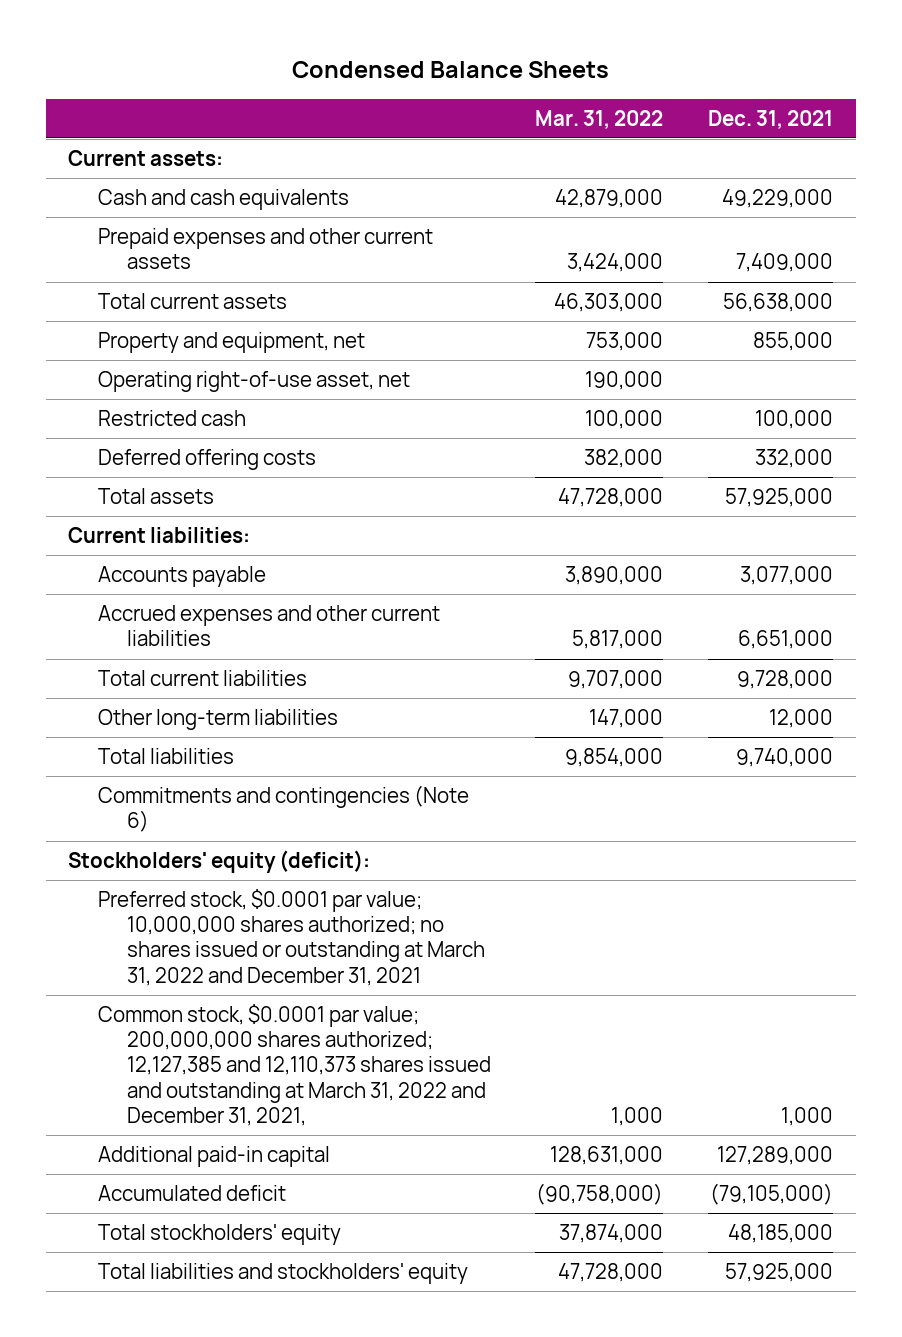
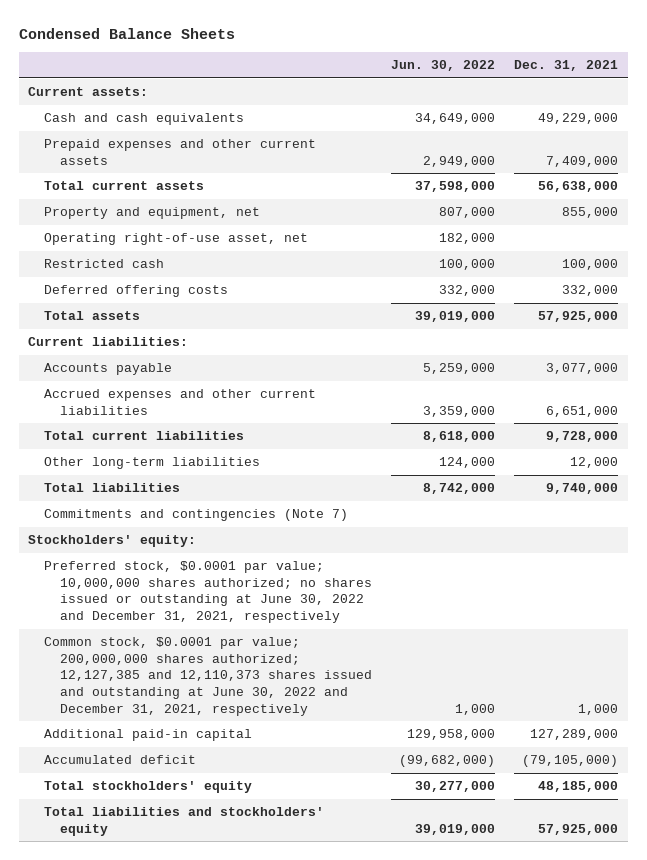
- | Mar. 31, 2022 | Dec. 31, 2021
+ | Jun. 30, 2022 | Dec. 31, 2021
- Commitments and contingencies (Note 6)
- Stockholders' equity (deficit):
- Preferred stock, $0.0001 par value; 10,000,000 shares authorized; no shares issued or outstanding at March 31, 2022 and December 31, 2021
- Common stock, $0.0001 par value; 200,000,000 shares authorized; 12,127,385 and 12,110,373 shares issued and outstanding at March 31, 2022 and December 31, 2021, | 1,000 | 1,000
+ Commitments and contingencies (Note 7)
+ Stockholders' equity:
+ Preferred stock, $0.0001 par value; 10,000,000 shares authorized; no shares issued or outstanding at June 30, 2022 and December 31, 2021, respectively
+ Common stock, $0.0001 par value; 200,000,000 shares authorized; 12,127,385 and 12,110,373 shares issued and outstanding at June 30, 2022 and December 31, 2021, respectively | 1,000 | 1,000

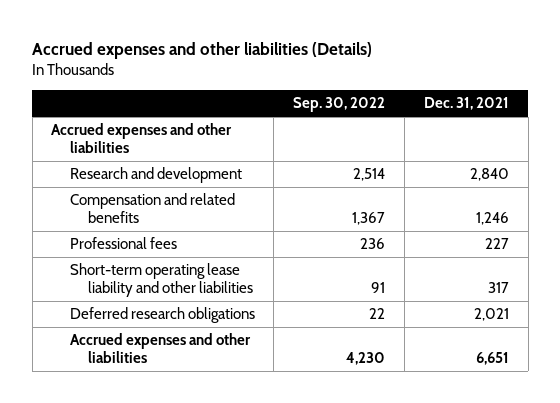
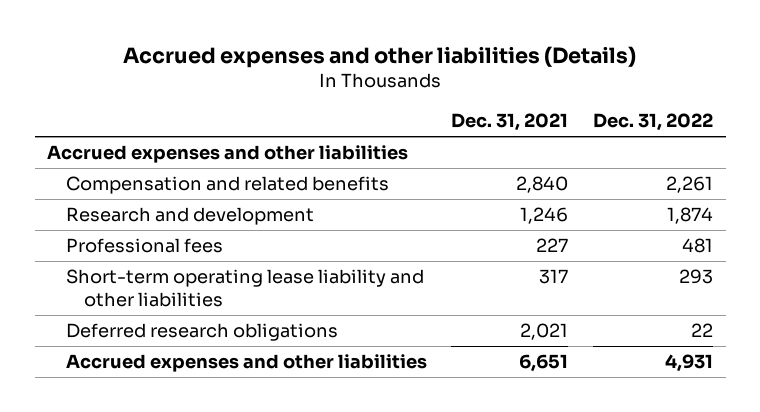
- | Sep. 30, 2022 | Dec. 31, 2021
+ | Dec. 31, 2021 | Dec. 31, 2022
- Research and development | 2,514 | 2,840
- Compensation and related benefits | 1,367 | 1,246
+ Compensation and related benefits | 2,840 | 2,261
+ Research and development | 1,246 | 1,874

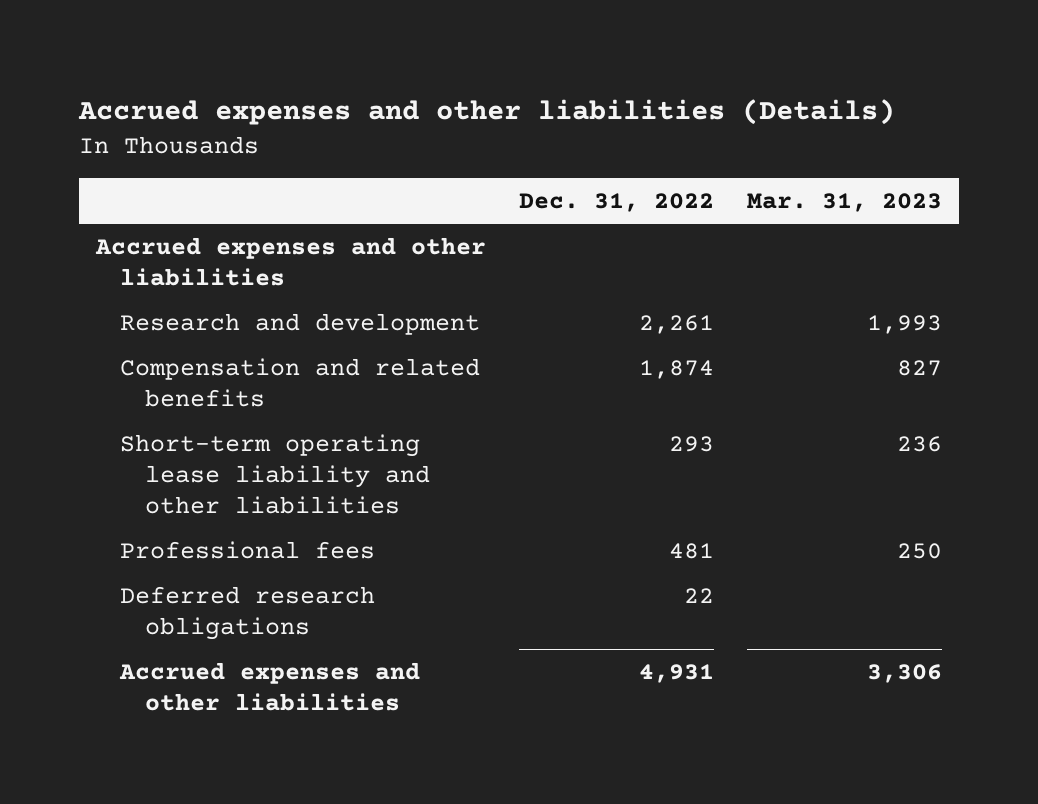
- | Dec. 31, 2021 | Dec. 31, 2022
+ | Dec. 31, 2022 | Mar. 31, 2023
- Compensation and related benefits | 2,840 | 2,261
- Research and development | 1,246 | 1,874
+ Research and development | 2,261 | 1,993
+ Compensation and related benefits | 1,874 | 827
moved down: Professional fees | 481 | 250

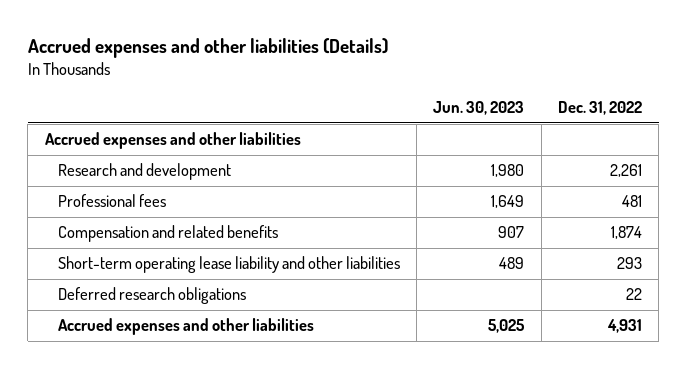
- | Dec. 31, 2022 | Mar. 31, 2023
+ | Jun. 30, 2023 | Dec. 31, 2022
moved up: Professional fees | 1,649 | 481

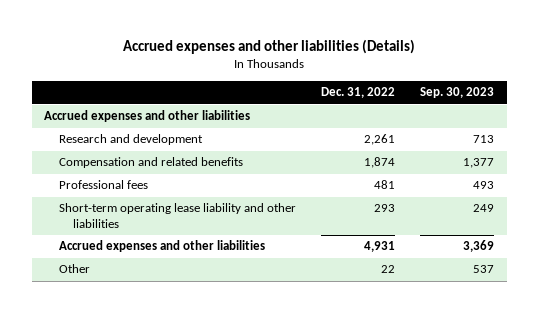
- | Jun. 30, 2023 | Dec. 31, 2022
+ | Dec. 31, 2022 | Sep. 30, 2023
moved down: Professional fees | 481 | 493
- Deferred research obligations | | 22
+ Other | 22 | 537

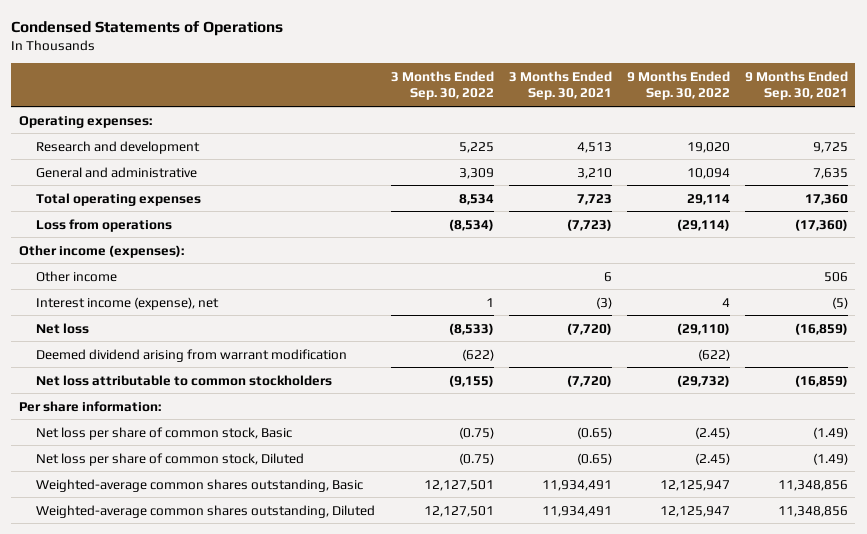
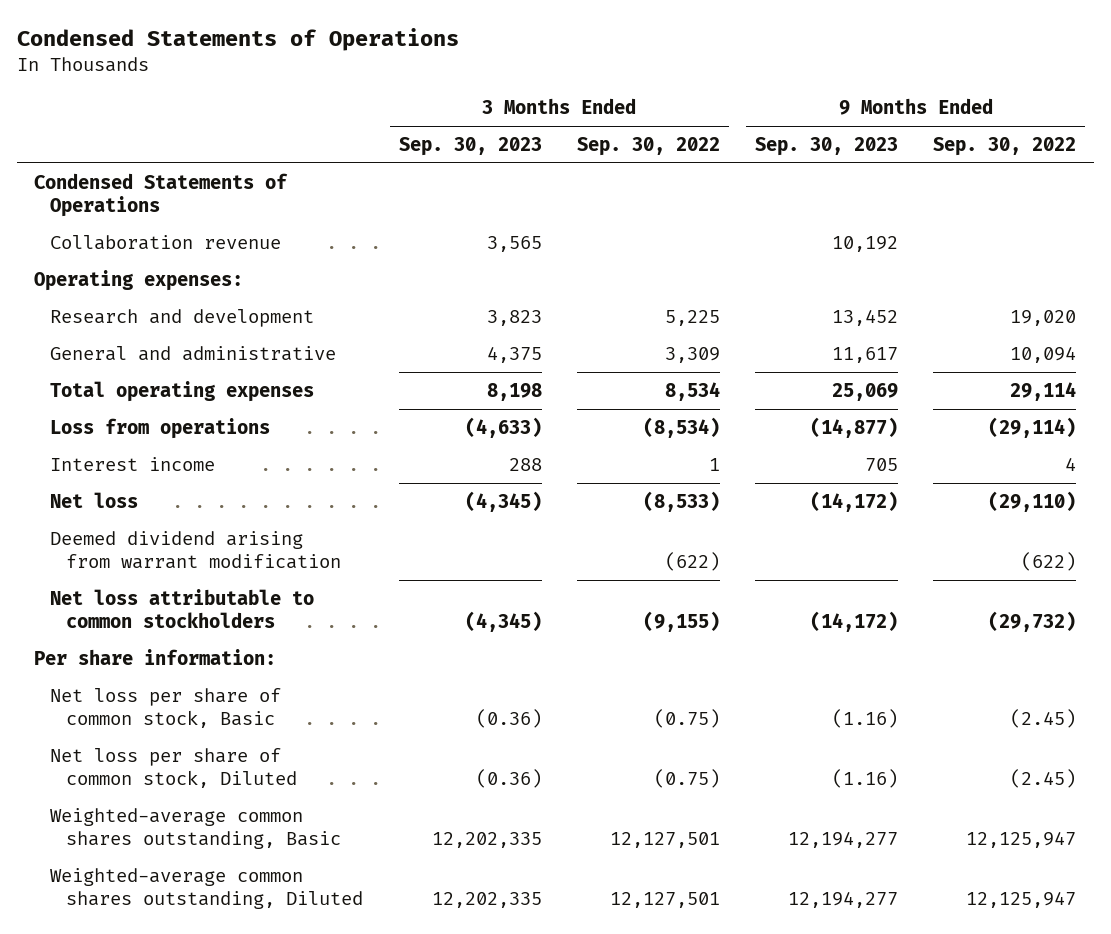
- | 3 Months Ended Sep. 30, 2022 | 3 Months Ended Sep. 30, 2021 | 9 Months Ended Sep. 30, 2022 | 9 Months Ended Sep. 30, 2021
+ | 3 Months Ended Sep. 30, 2023 | 3 Months Ended Sep. 30, 2022 | 9 Months Ended Sep. 30, 2023 | 9 Months Ended Sep. 30, 2022
+ Condensed Statements of Operations
+ Collaboration revenue | 3,565 | | 10,192 |
- Other income (expenses):
- Other income | | 6 | | 506
- Interest income (expense), net | 1 | (3) | 4 | (5)
+ Interest income | 288 | 1 | 705 | 4

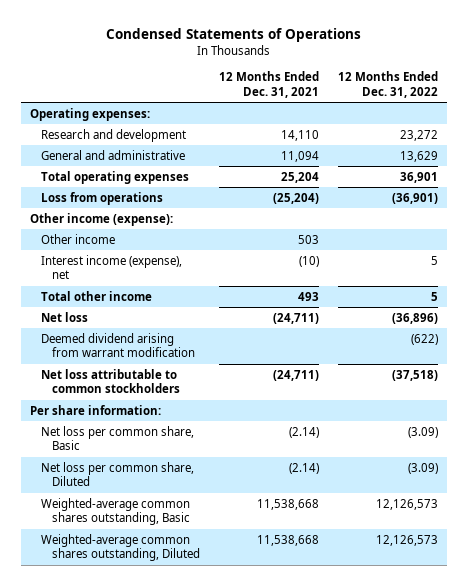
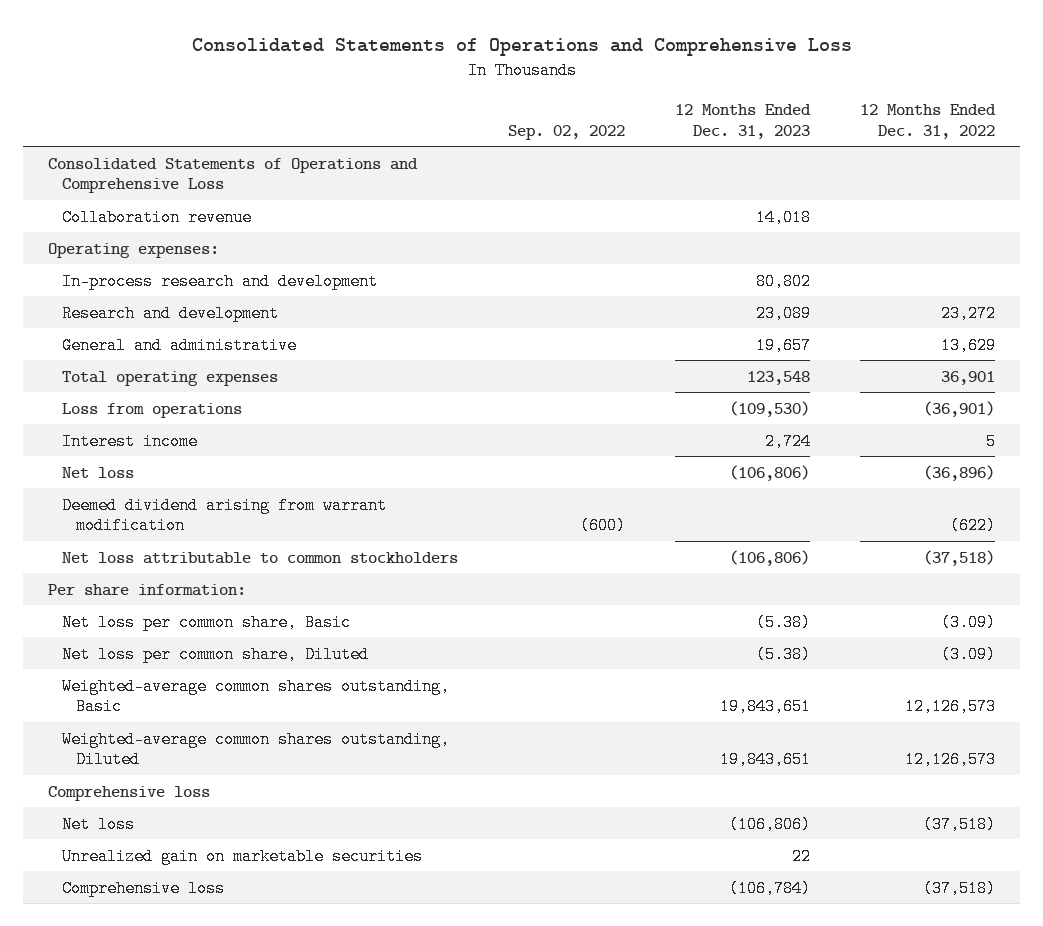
- Condensed Statements of Operations
+ Consolidated Statements of Operations and Comprehensive Loss
- | 12 Months Ended Dec. 31, 2021 | 12 Months Ended Dec. 31, 2022
+ | Sep. 02, 2022 | 12 Months Ended Dec. 31, 2023 | 12 Months Ended Dec. 31, 2022
+ Consolidated Statements of Operations and Comprehensive Loss
+ Collaboration revenue | | 14,018 |
+ In-process research and development | | 80,802 |
- Other income (expense):
- Other income | 503 |
- Interest income (expense), net | (10) | 5
- Total other income | 493 | 5
+ Interest income | | 2,724 | 5
+ Comprehensive loss
+ Net loss | | (106,806) | (37,518)
+ Unrealized gain on marketable securities | | 22 |
+ Comprehensive loss | | (106,784) | (37,518)

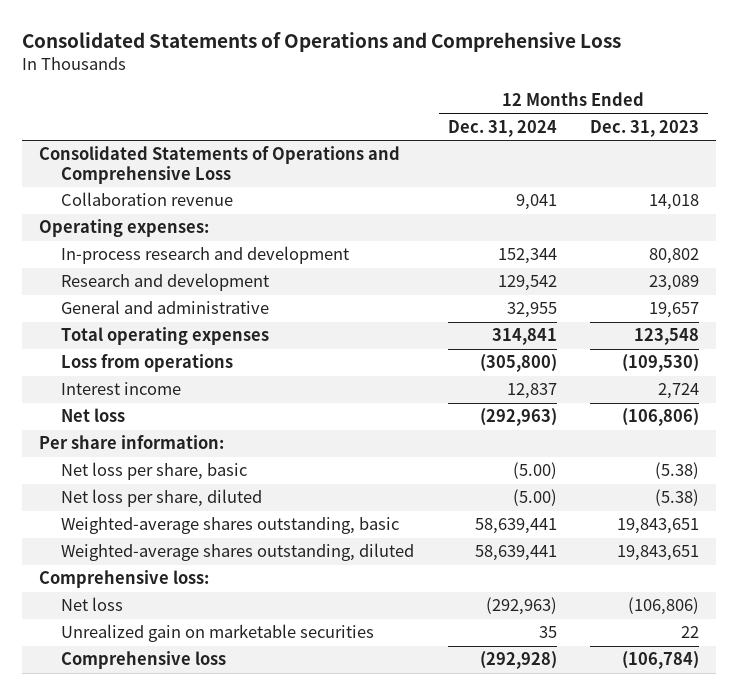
- | Sep. 02, 2022 | 12 Months Ended Dec. 31, 2023 | 12 Months Ended Dec. 31, 2022
+ | 12 Months Ended Dec. 31, 2024 | 12 Months Ended Dec. 31, 2023
- Deemed dividend arising from warrant modification | (600) | | (622)
- Net loss attributable to common stockholders | | (106,806) | (37,518)
- Net loss per common share, Basic | | (5.38) | (3.09)
- Net loss per common share, Diluted | | (5.38) | (3.09)
- Weighted-average common shares outstanding, Basic | | 19,843,651 | 12,126,573
- Weighted-average common shares outstanding, Diluted | | 19,843,651 | 12,126,573
- Comprehensive loss
+ Net loss per share, basic | (5.00) | (5.38)
+ Net loss per share, diluted | (5.00) | (5.38)
+ Weighted-average shares outstanding, basic | 58,639,441 | 19,843,651
+ Weighted-average shares outstanding, diluted | 58,639,441 | 19,843,651
+ Comprehensive loss:

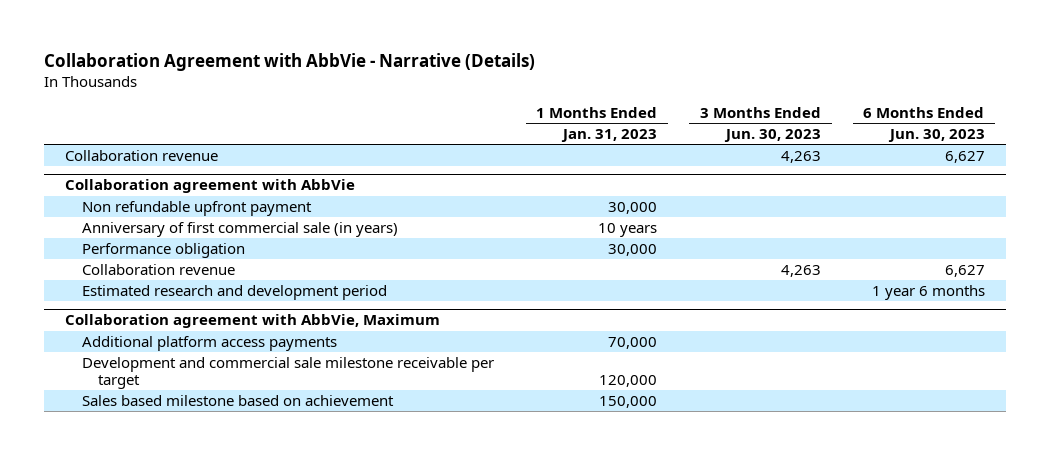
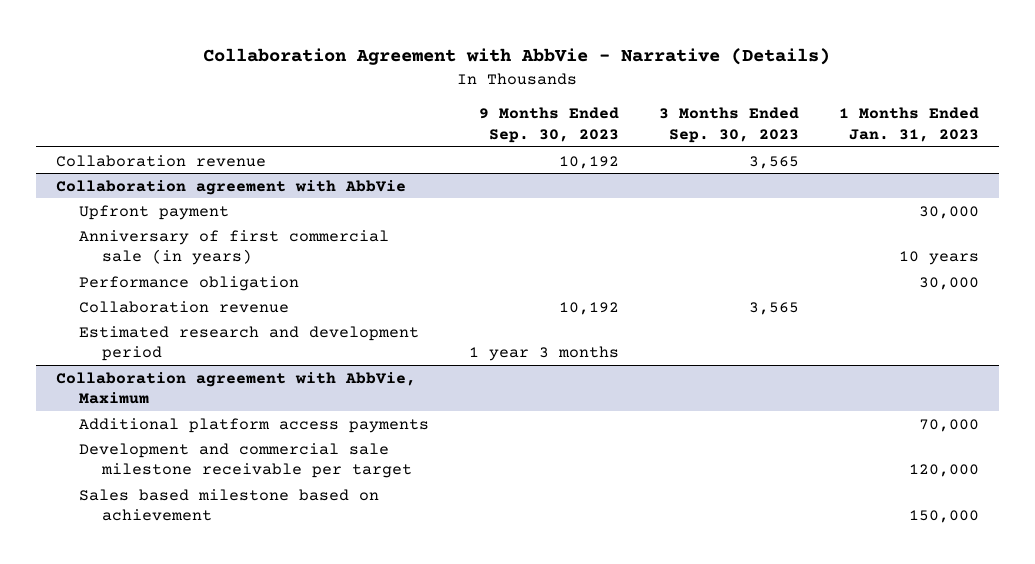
- | 1 Months Ended Jan. 31, 2023 | 3 Months Ended Jun. 30, 2023 | 6 Months Ended Jun. 30, 2023
+ | 9 Months Ended Sep. 30, 2023 | 3 Months Ended Sep. 30, 2023 | 1 Months Ended Jan. 31, 2023
@ Collaboration agreement with AbbVie
- Non refundable upfront payment | 30,000 | |
+ Upfront payment | | | 30,000

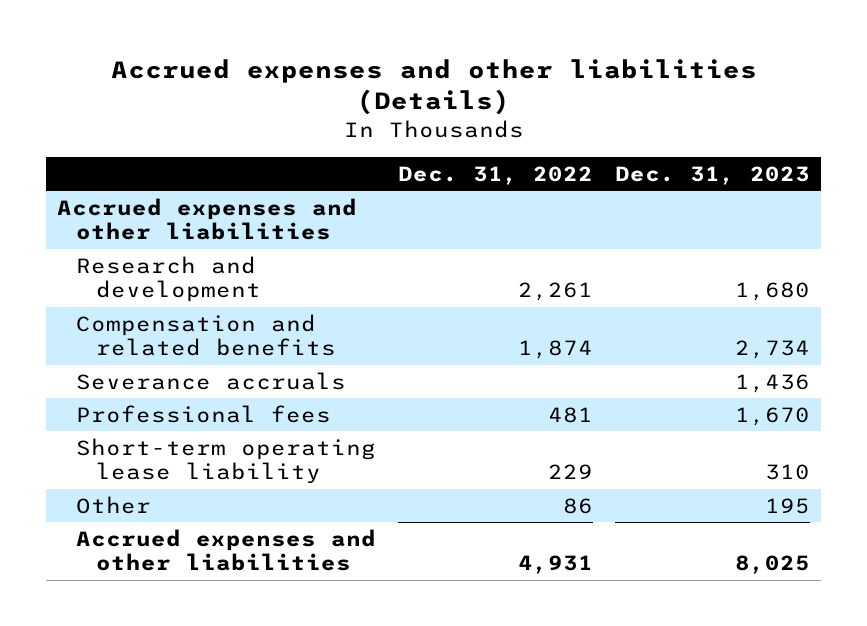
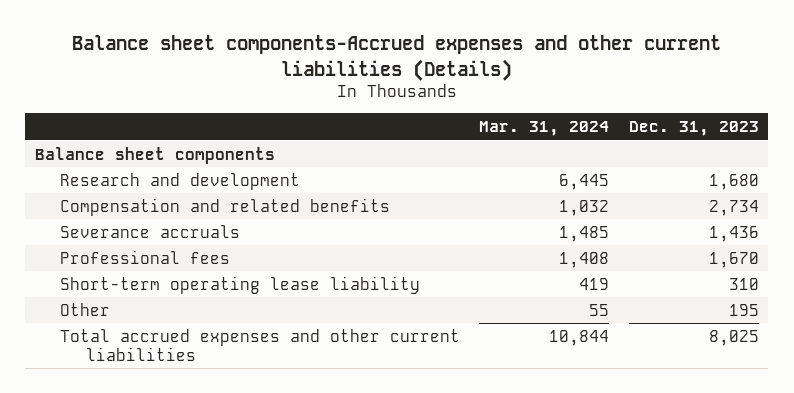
- Accrued expenses and other liabilities (Details)
+ Balance sheet components-Accrued expenses and other current liabilities (Details)
- | Dec. 31, 2022 | Dec. 31, 2023
+ | Mar. 31, 2024 | Dec. 31, 2023
- Accrued expenses and other liabilities
+ Balance sheet components
- Accrued expenses and other liabilities | 4,931 | 8,025
+ Total accrued expenses and other current liabilities | 10,844 | 8,025

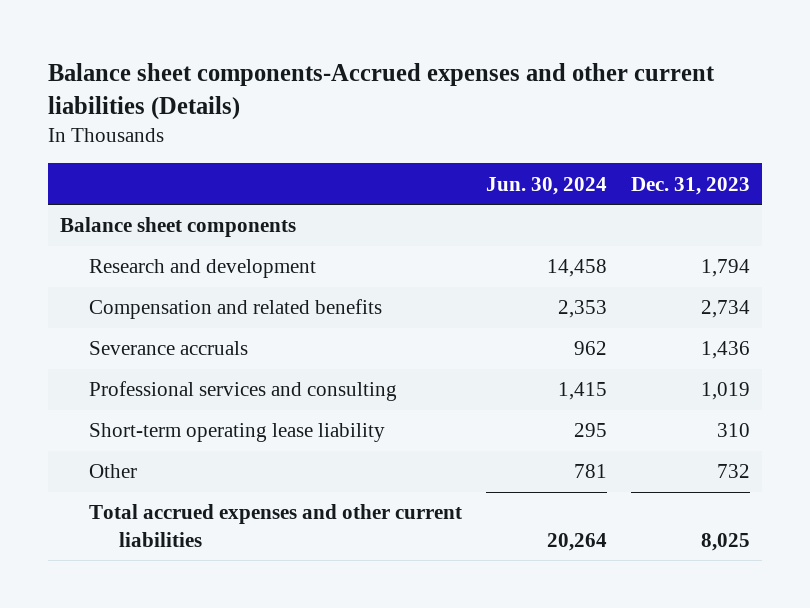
- | Mar. 31, 2024 | Dec. 31, 2023
+ | Jun. 30, 2024 | Dec. 31, 2023
- Research and development | 6,445 | 1,680
+ Research and development | 14,458 | 1,794
- Professional fees | 1,408 | 1,670
+ Professional services and consulting | 1,415 | 1,019
- Other | 55 | 195
+ Other | 781 | 732

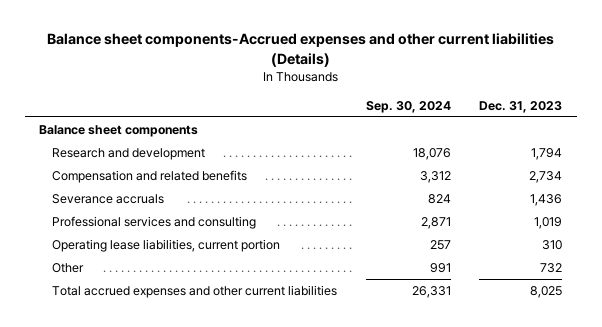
- | Jun. 30, 2024 | Dec. 31, 2023
+ | Sep. 30, 2024 | Dec. 31, 2023
- Short-term operating lease liability | 295 | 310
+ Operating lease liabilities, current portion | 257 | 310

